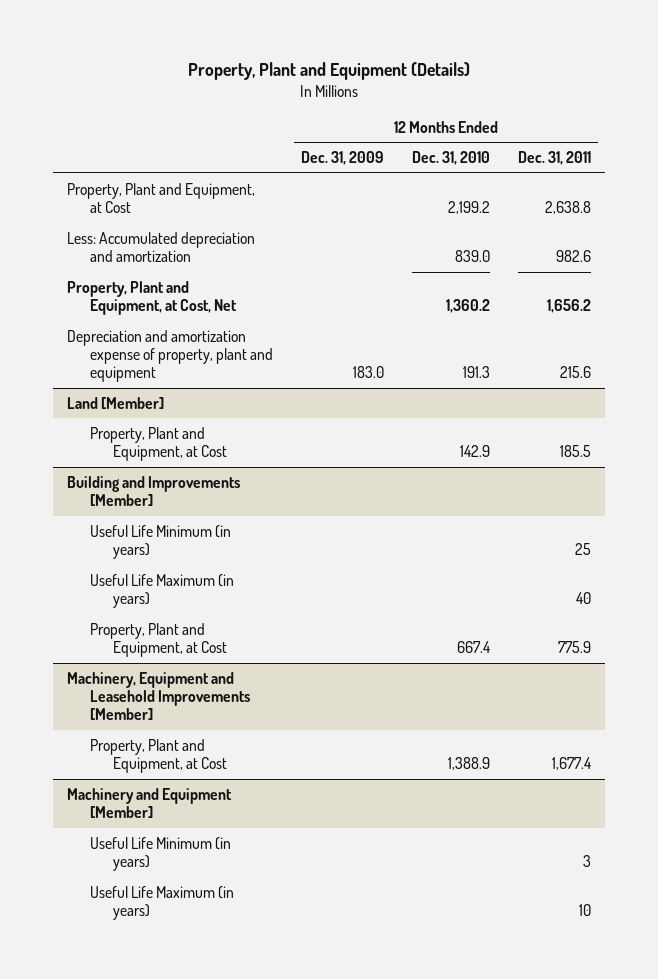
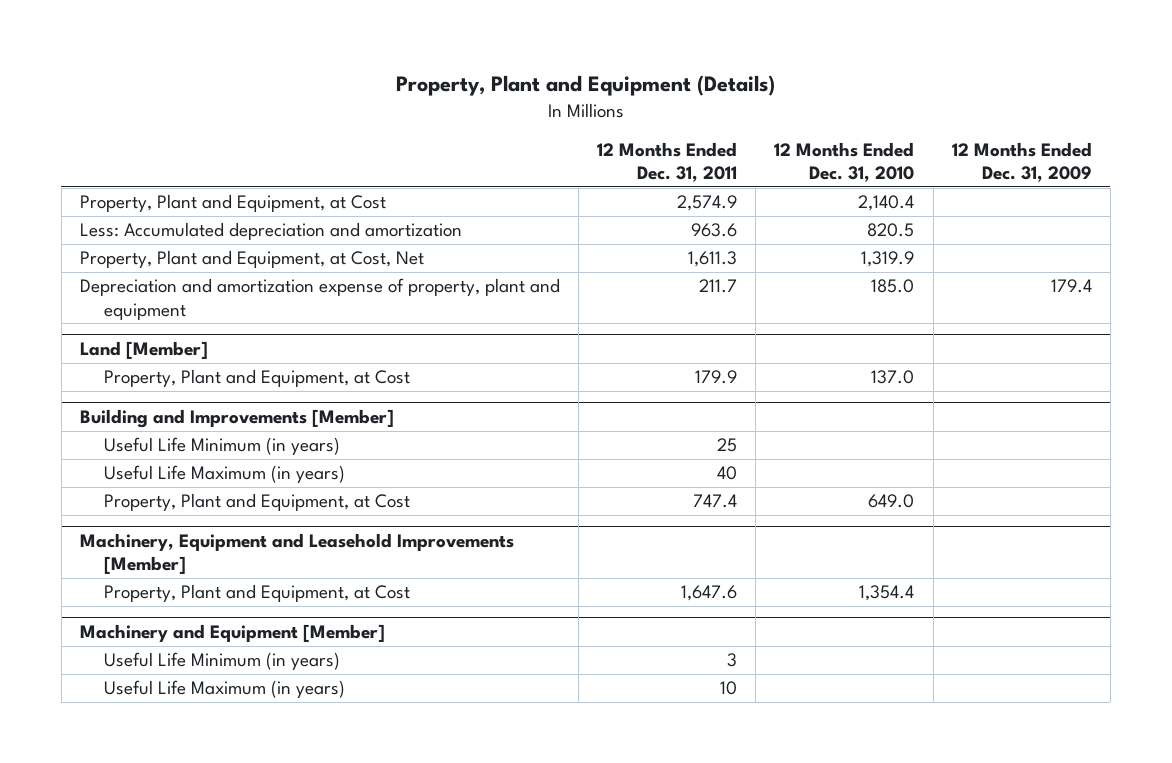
- | 12 Months Ended Dec. 31, 2009 | 12 Months Ended Dec. 31, 2010 | 12 Months Ended Dec. 31, 2011
+ | 12 Months Ended Dec. 31, 2011 | 12 Months Ended Dec. 31, 2010 | 12 Months Ended Dec. 31, 2009
- Property, Plant and Equipment, at Cost | | 2,199.2 | 2,638.8
- Less: Accumulated depreciation and amortization | | 839.0 | 982.6
- Property, Plant and Equipment, at Cost, Net | | 1,360.2 | 1,656.2
- Depreciation and amortization expense of property, plant and equipment | 183.0 | 191.3 | 215.6
+ Property, Plant and Equipment, at Cost | 2,574.9 | 2,140.4 |
+ Less: Accumulated depreciation and amortization | 963.6 | 820.5 |
+ Property, Plant and Equipment, at Cost, Net | 1,611.3 | 1,319.9 |
+ Depreciation and amortization expense of property, plant and equipment | 211.7 | 185.0 | 179.4
@ Land [Member]
- Property, Plant and Equipment, at Cost | | 142.9 | 185.5
+ Property, Plant and Equipment, at Cost | 179.9 | 137.0 |
@ Building and Improvements [Member]
- Property, Plant and Equipment, at Cost | | 667.4 | 775.9
+ Property, Plant and Equipment, at Cost | 747.4 | 649.0 |
@ Machinery, Equipment and Leasehold Improvements [Member]
- Property, Plant and Equipment, at Cost | | 1,388.9 | 1,677.4
+ Property, Plant and Equipment, at Cost | 1,647.6 | 1,354.4 |

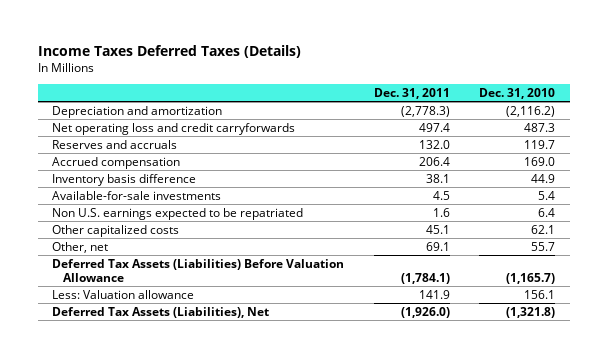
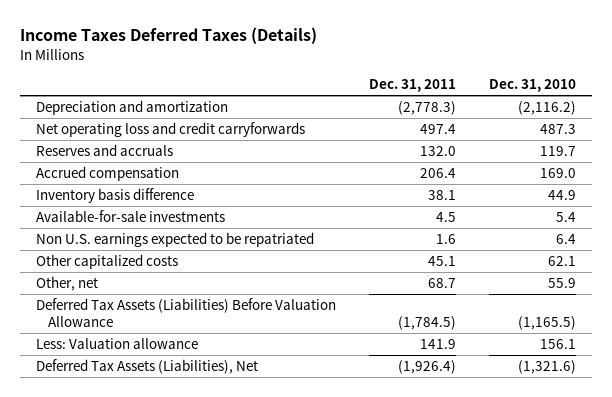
- Other, net | 69.1 | 55.7
- Deferred Tax Assets (Liabilities) Before Valuation Allowance | (1,784.1) | (1,165.7)
+ Other, net | 68.7 | 55.9
+ Deferred Tax Assets (Liabilities) Before Valuation Allowance | (1,784.5) | (1,165.5)
- Deferred Tax Assets (Liabilities), Net | (1,926.0) | (1,321.8)
+ Deferred Tax Assets (Liabilities), Net | (1,926.4) | (1,321.6)

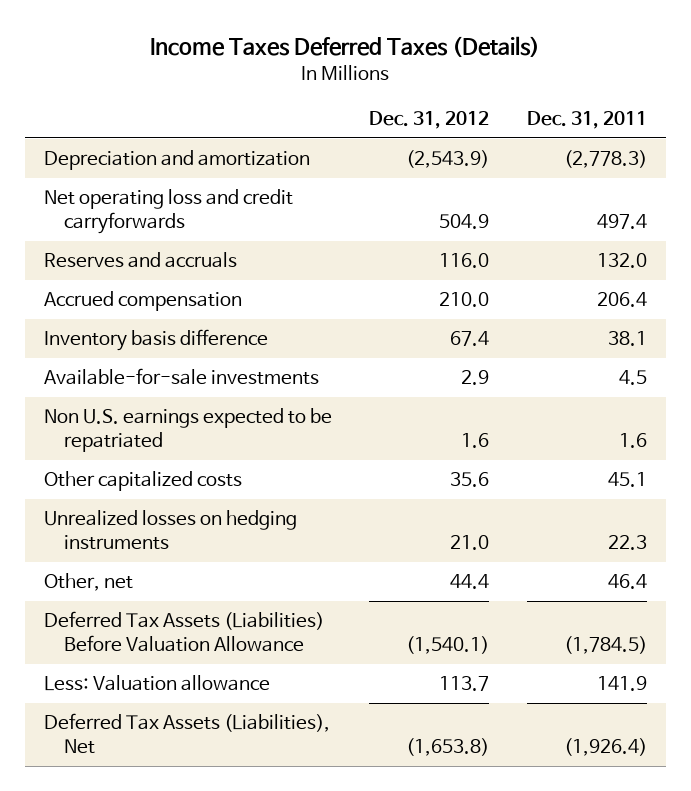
- | Dec. 31, 2011 | Dec. 31, 2010
+ | Dec. 31, 2012 | Dec. 31, 2011
- Other, net | 68.7 | 55.9
+ Unrealized losses on hedging instruments | 21.0 | 22.3
+ Other, net | 44.4 | 46.4

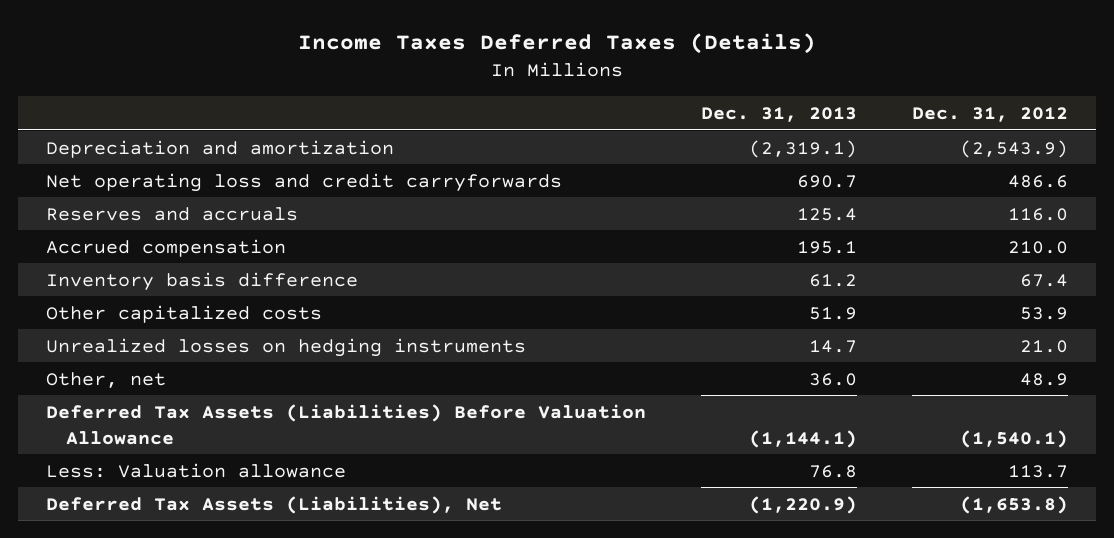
- | Dec. 31, 2012 | Dec. 31, 2011
+ | Dec. 31, 2013 | Dec. 31, 2012
- Net operating loss and credit carryforwards | 504.9 | 497.4
+ Net operating loss and credit carryforwards | 690.7 | 486.6
- Available-for-sale investments | 2.9 | 4.5
- Non U.S. earnings expected to be repatriated | 1.6 | 1.6
- Other capitalized costs | 35.6 | 45.1
+ Other capitalized costs | 51.9 | 53.9
- Other, net | 44.4 | 46.4
+ Other, net | 36.0 | 48.9

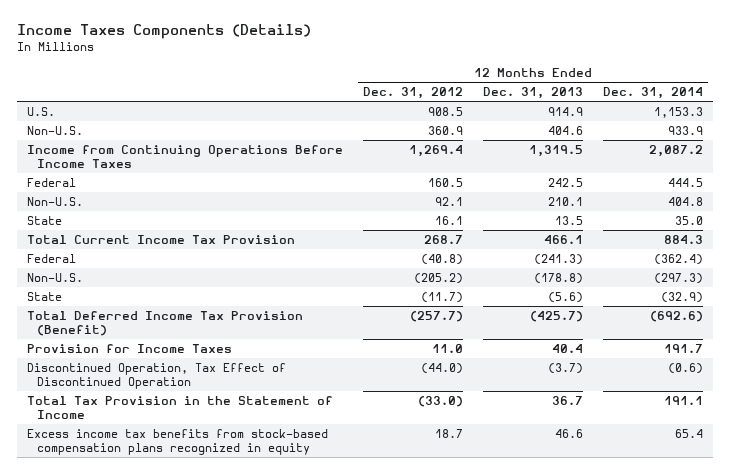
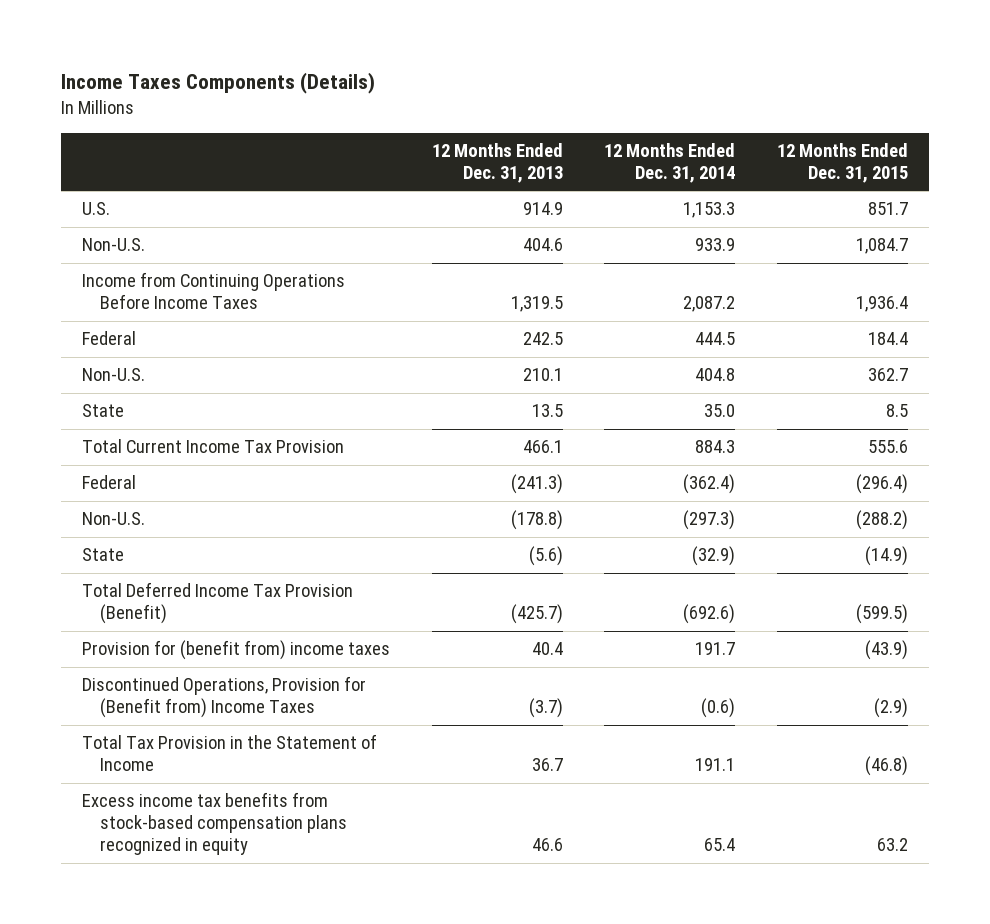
- | 12 Months Ended Dec. 31, 2012 | 12 Months Ended Dec. 31, 2013 | 12 Months Ended Dec. 31, 2014
+ | 12 Months Ended Dec. 31, 2013 | 12 Months Ended Dec. 31, 2014 | 12 Months Ended Dec. 31, 2015
- Provision for Income Taxes | 11.0 | 40.4 | 191.7
- Discontinued Operation, Tax Effect of Discontinued Operation | (44.0) | (3.7) | (0.6)
+ Provision for (benefit from) income taxes | 40.4 | 191.7 | (43.9)
+ Discontinued Operations, Provision for (Benefit from) Income Taxes | (3.7) | (0.6) | (2.9)

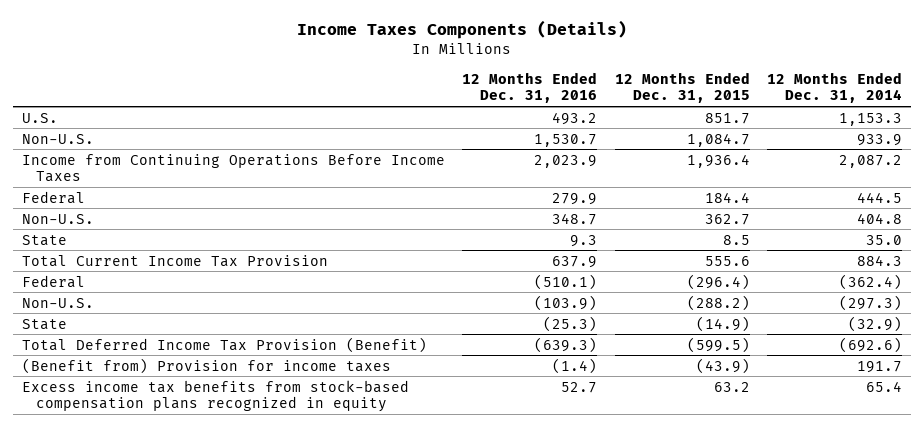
- | 12 Months Ended Dec. 31, 2013 | 12 Months Ended Dec. 31, 2014 | 12 Months Ended Dec. 31, 2015
+ | 12 Months Ended Dec. 31, 2016 | 12 Months Ended Dec. 31, 2015 | 12 Months Ended Dec. 31, 2014
- Provision for (benefit from) income taxes | 40.4 | 191.7 | (43.9)
- Discontinued Operations, Provision for (Benefit from) Income Taxes | (3.7) | (0.6) | (2.9)
- Total Tax Provision in the Statement of Income | 36.7 | 191.1 | (46.8)
+ (Benefit from) Provision for income taxes | (1.4) | (43.9) | 191.7

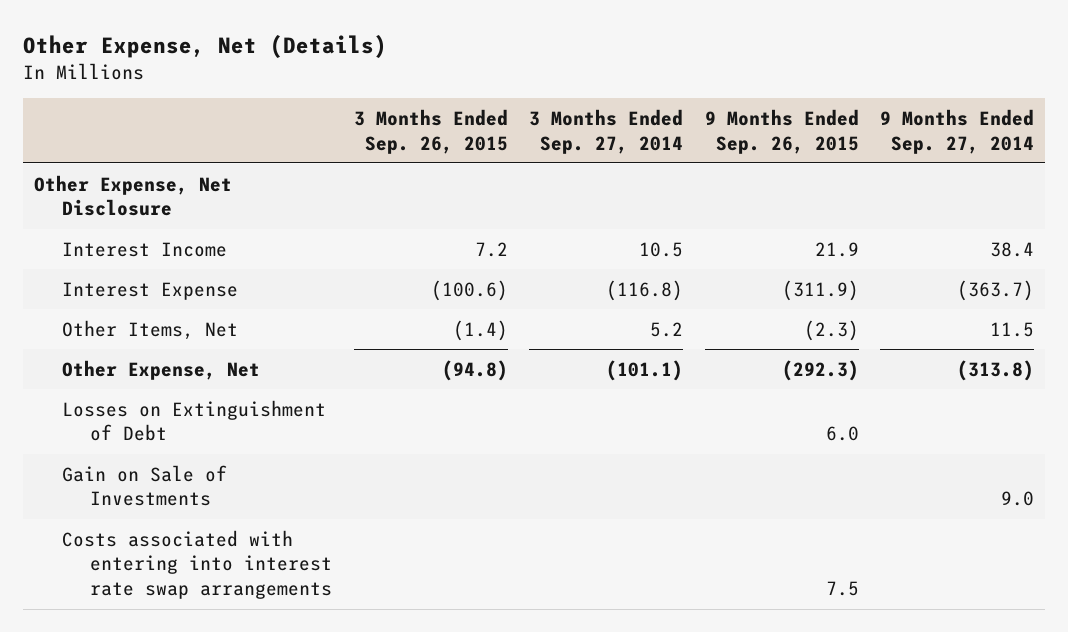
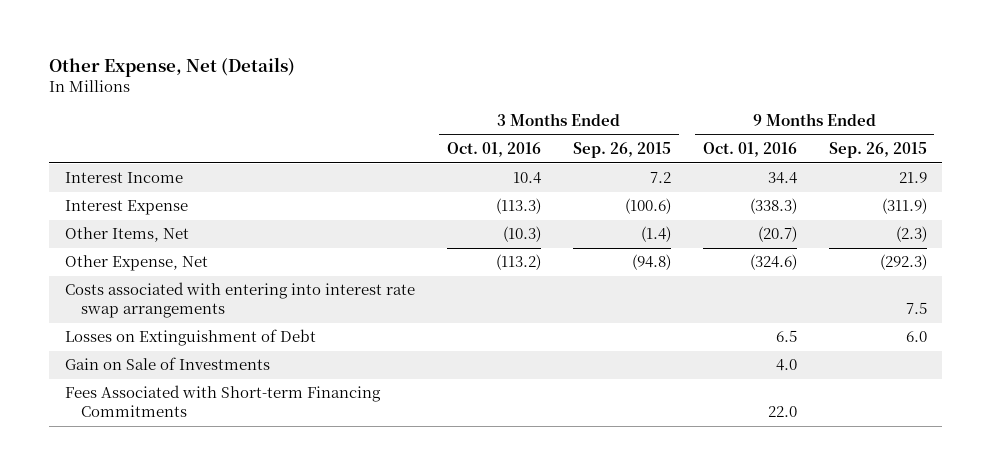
- | 3 Months Ended Sep. 26, 2015 | 3 Months Ended Sep. 27, 2014 | 9 Months Ended Sep. 26, 2015 | 9 Months Ended Sep. 27, 2014
+ | 3 Months Ended Oct. 01, 2016 | 3 Months Ended Sep. 26, 2015 | 9 Months Ended Oct. 01, 2016 | 9 Months Ended Sep. 26, 2015
- Other Expense, Net Disclosure
moved up: Costs associated with entering into interest rate swap arrangements | | | | 7.5
+ Fees Associated with Short-term Financing Commitments | | | 22.0 |

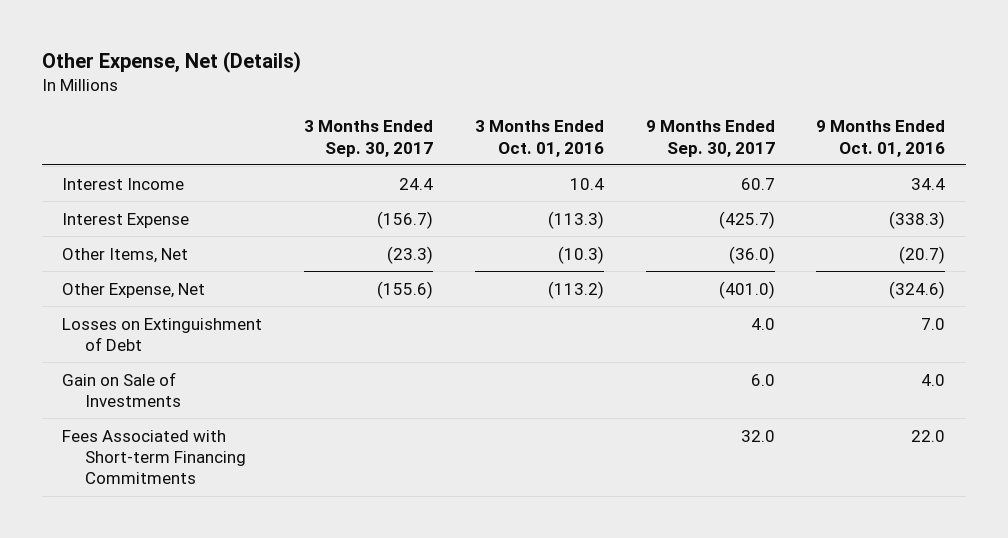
- | 3 Months Ended Oct. 01, 2016 | 3 Months Ended Sep. 26, 2015 | 9 Months Ended Oct. 01, 2016 | 9 Months Ended Sep. 26, 2015
+ | 3 Months Ended Sep. 30, 2017 | 3 Months Ended Oct. 01, 2016 | 9 Months Ended Sep. 30, 2017 | 9 Months Ended Oct. 01, 2016
- Costs associated with entering into interest rate swap arrangements | | | | 7.5
- Losses on Extinguishment of Debt | | | 6.5 | 6.0
+ Losses on Extinguishment of Debt | | | 4.0 | 7.0

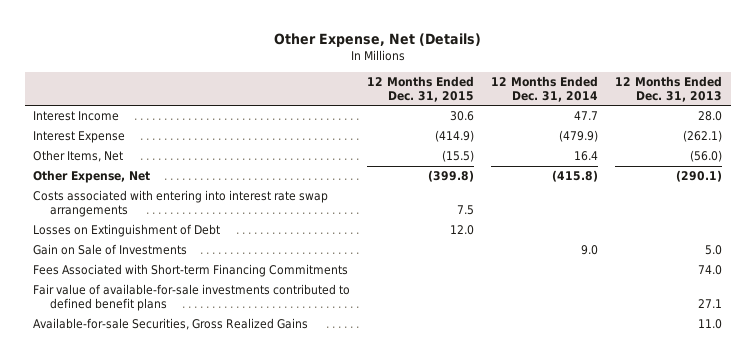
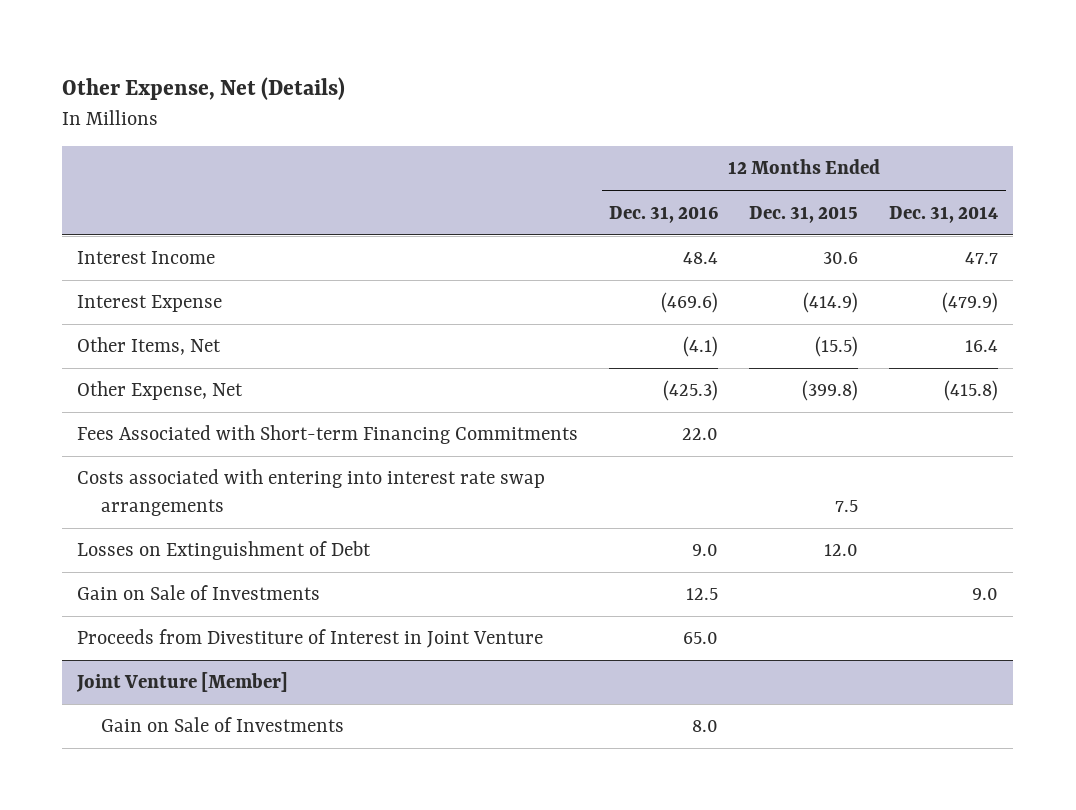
- | 12 Months Ended Dec. 31, 2015 | 12 Months Ended Dec. 31, 2014 | 12 Months Ended Dec. 31, 2013
+ | 12 Months Ended Dec. 31, 2016 | 12 Months Ended Dec. 31, 2015 | 12 Months Ended Dec. 31, 2014
moved up: Fees Associated with Short-term Financing Commitments | 22.0 | |
- Fair value of available-for-sale investments contributed to defined benefit plans | | | 27.1
- Available-for-sale Securities, Gross Realized Gains | | | 11.0
+ Proceeds from Divestiture of Interest in Joint Venture | 65.0 | |
+ Joint Venture [Member]
+ Gain on Sale of Investments | 8.0 | |

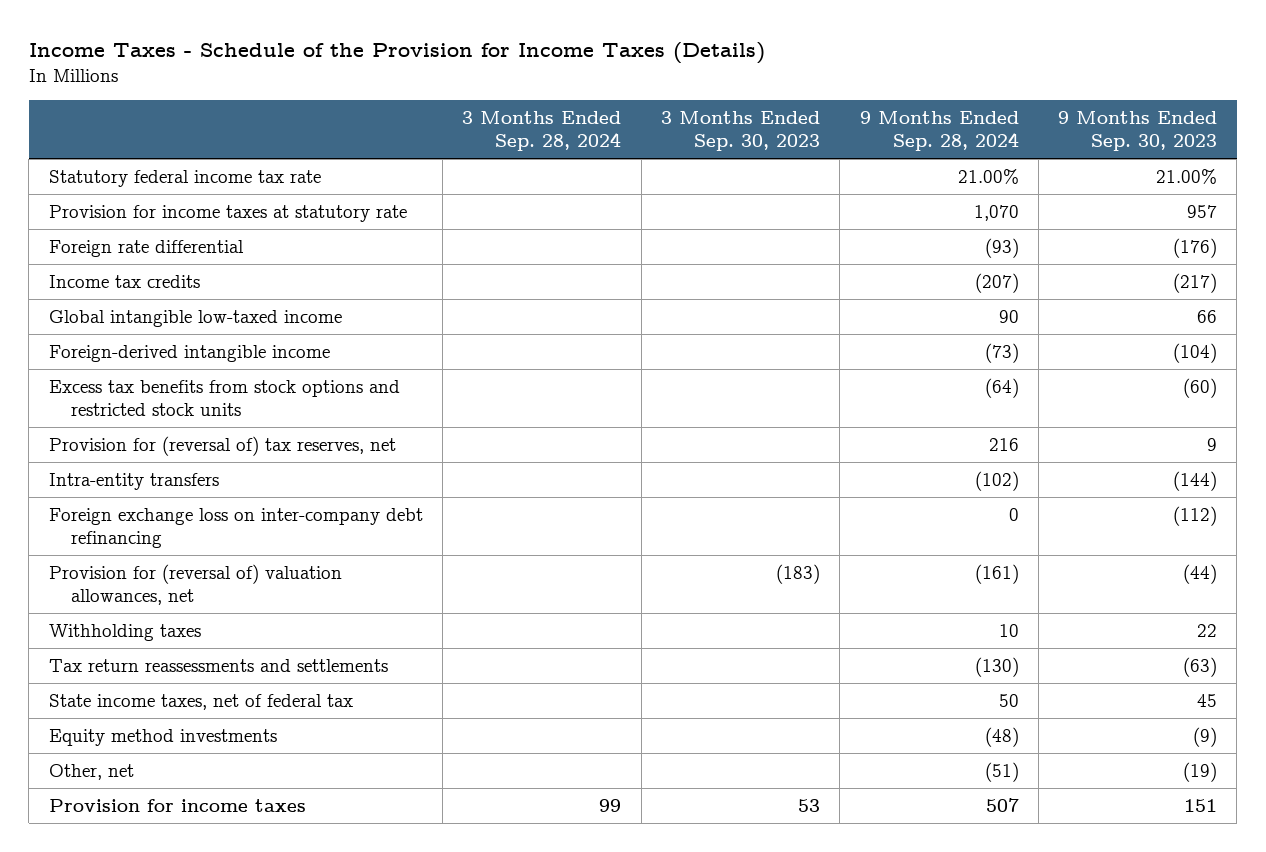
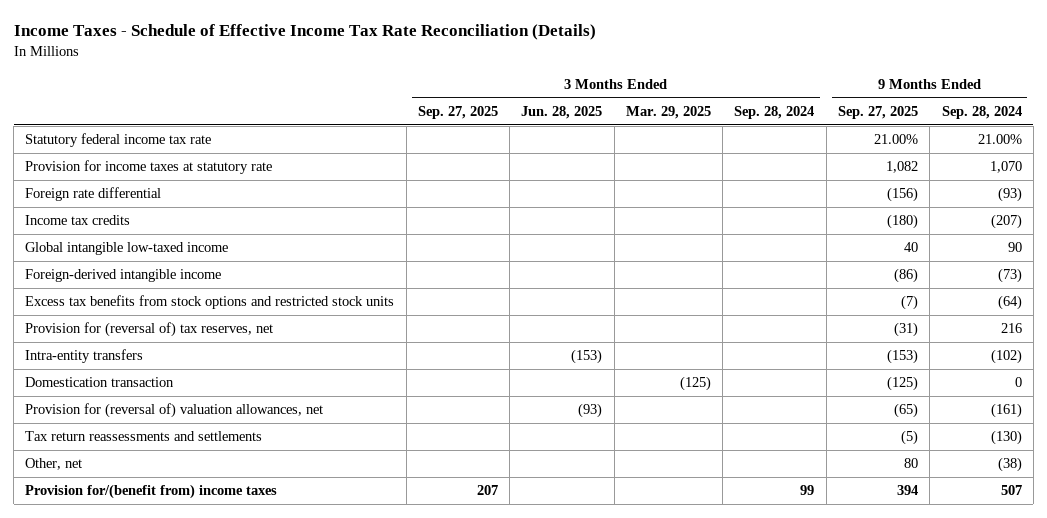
- Income Taxes - Schedule of the Provision for Income Taxes (Details)
+ Income Taxes - Schedule of Effective Income Tax Rate Reconciliation (Details)
- | 3 Months Ended Sep. 28, 2024 | 3 Months Ended Sep. 30, 2023 | 9 Months Ended Sep. 28, 2024 | 9 Months Ended Sep. 30, 2023
+ | 3 Months Ended Sep. 27, 2025 | 3 Months Ended Jun. 28, 2025 | 3 Months Ended Mar. 29, 2025 | 3 Months Ended Sep. 28, 2024 | 9 Months Ended Sep. 27, 2025 | 9 Months Ended Sep. 28, 2024
- Foreign exchange loss on inter-company debt refinancing | | | 0 | (112)
+ Domestication transaction | | | (125) | | (125) | 0
- Withholding taxes | | | 10 | 22
- State income taxes, net of federal tax | | | 50 | 45
- Equity method investments | | | (48) | (9)
- Other, net | | | (51) | (19)
- Provision for income taxes | 99 | 53 | 507 | 151
+ Other, net | | | | | 80 | (38)
+ Provision for/(benefit from) income taxes | 207 | | | 99 | 394 | 507

